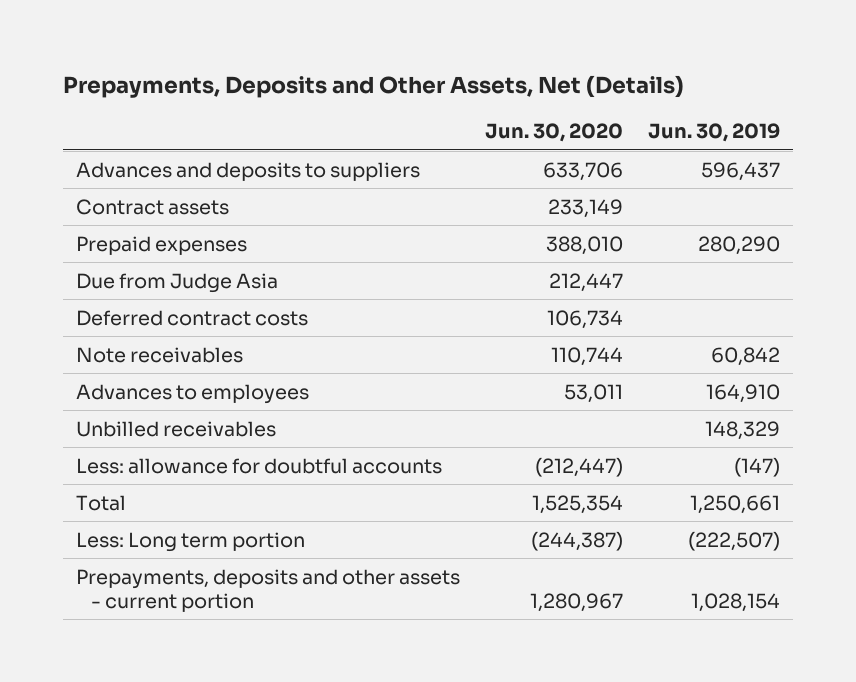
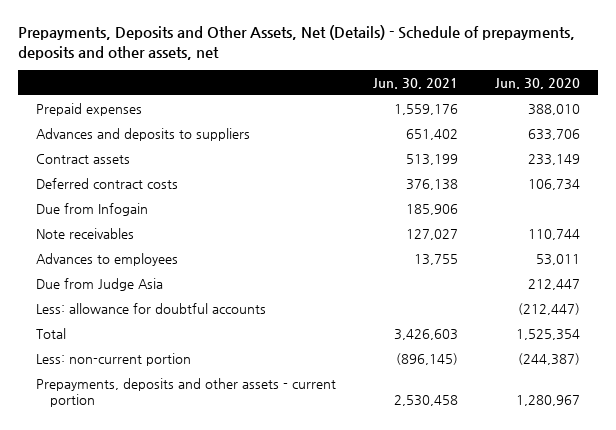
- Prepayments, Deposits and Other Assets, Net (Details)
+ Prepayments, Deposits and Other Assets, Net (Details) - Schedule of prepayments, deposits and other assets, net
- | Jun. 30, 2020 | Jun. 30, 2019
+ | Jun. 30, 2021 | Jun. 30, 2020
moved up: Prepaid expenses | 1,559,176 | 388,010
+ Due from Infogain | 185,906 |
- Unbilled receivables | | 148,329
moved down: Due from Judge Asia | | 212,447
- Less: Long term portion | (244,387) | (222,507)
+ Less: non-current portion | (896,145) | (244,387)

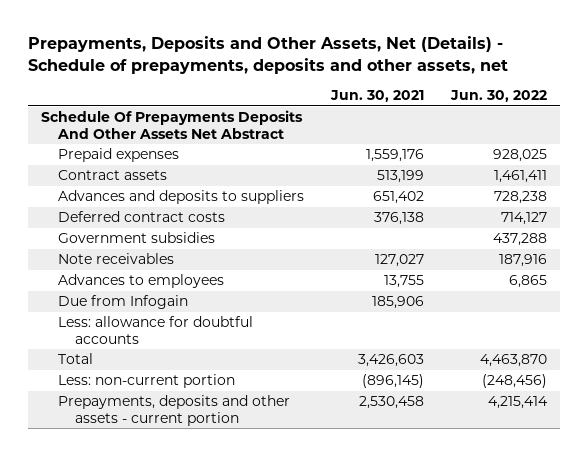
- | Jun. 30, 2021 | Jun. 30, 2020
+ | Jun. 30, 2021 | Jun. 30, 2022
+ Schedule Of Prepayments Deposits And Other Assets Net Abstract
moved down: Advances and deposits to suppliers | 651,402 | 728,238
+ Government subsidies | | 437,288
- Due from Judge Asia | | 212,447
moved down: Due from Infogain | 185,906 |

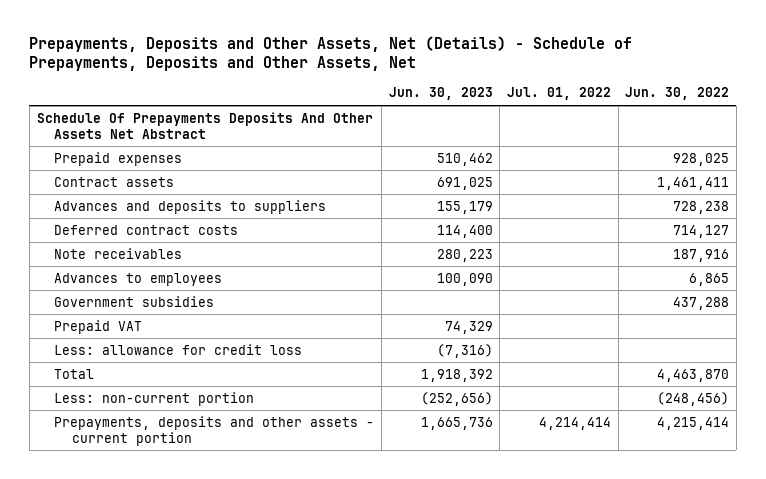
- Prepayments, Deposits and Other Assets, Net (Details) - Schedule of prepayments, deposits and other assets, net
+ Prepayments, Deposits and Other Assets, Net (Details) - Schedule of Prepayments, Deposits and Other Assets, Net
- | Jun. 30, 2021 | Jun. 30, 2022
+ | Jun. 30, 2023 | Jul. 01, 2022 | Jun. 30, 2022
- Due from Infogain | 185,906 |
- Less: allowance for doubtful accounts
moved down: Government subsidies | | | 437,288
+ Prepaid VAT | 74,329 | |
+ Less: allowance for credit loss | (7,316) | |

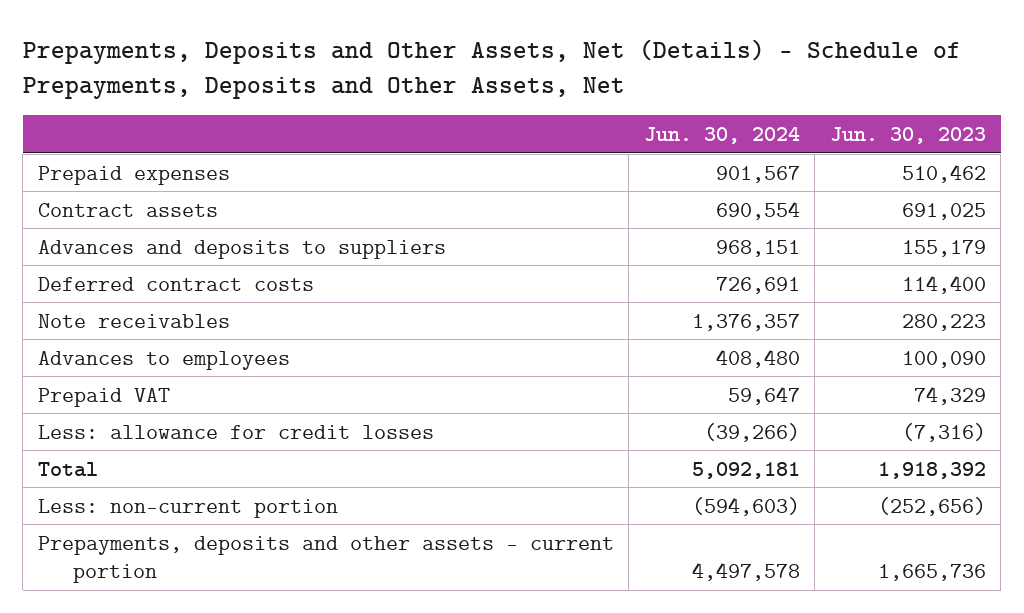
- | Jun. 30, 2023 | Jul. 01, 2022 | Jun. 30, 2022
+ | Jun. 30, 2024 | Jun. 30, 2023
- Schedule Of Prepayments Deposits And Other Assets Net Abstract
- Government subsidies | | | 437,288
- Less: allowance for credit loss | (7,316) | |
+ Less: allowance for credit losses | (39,266) | (7,316)

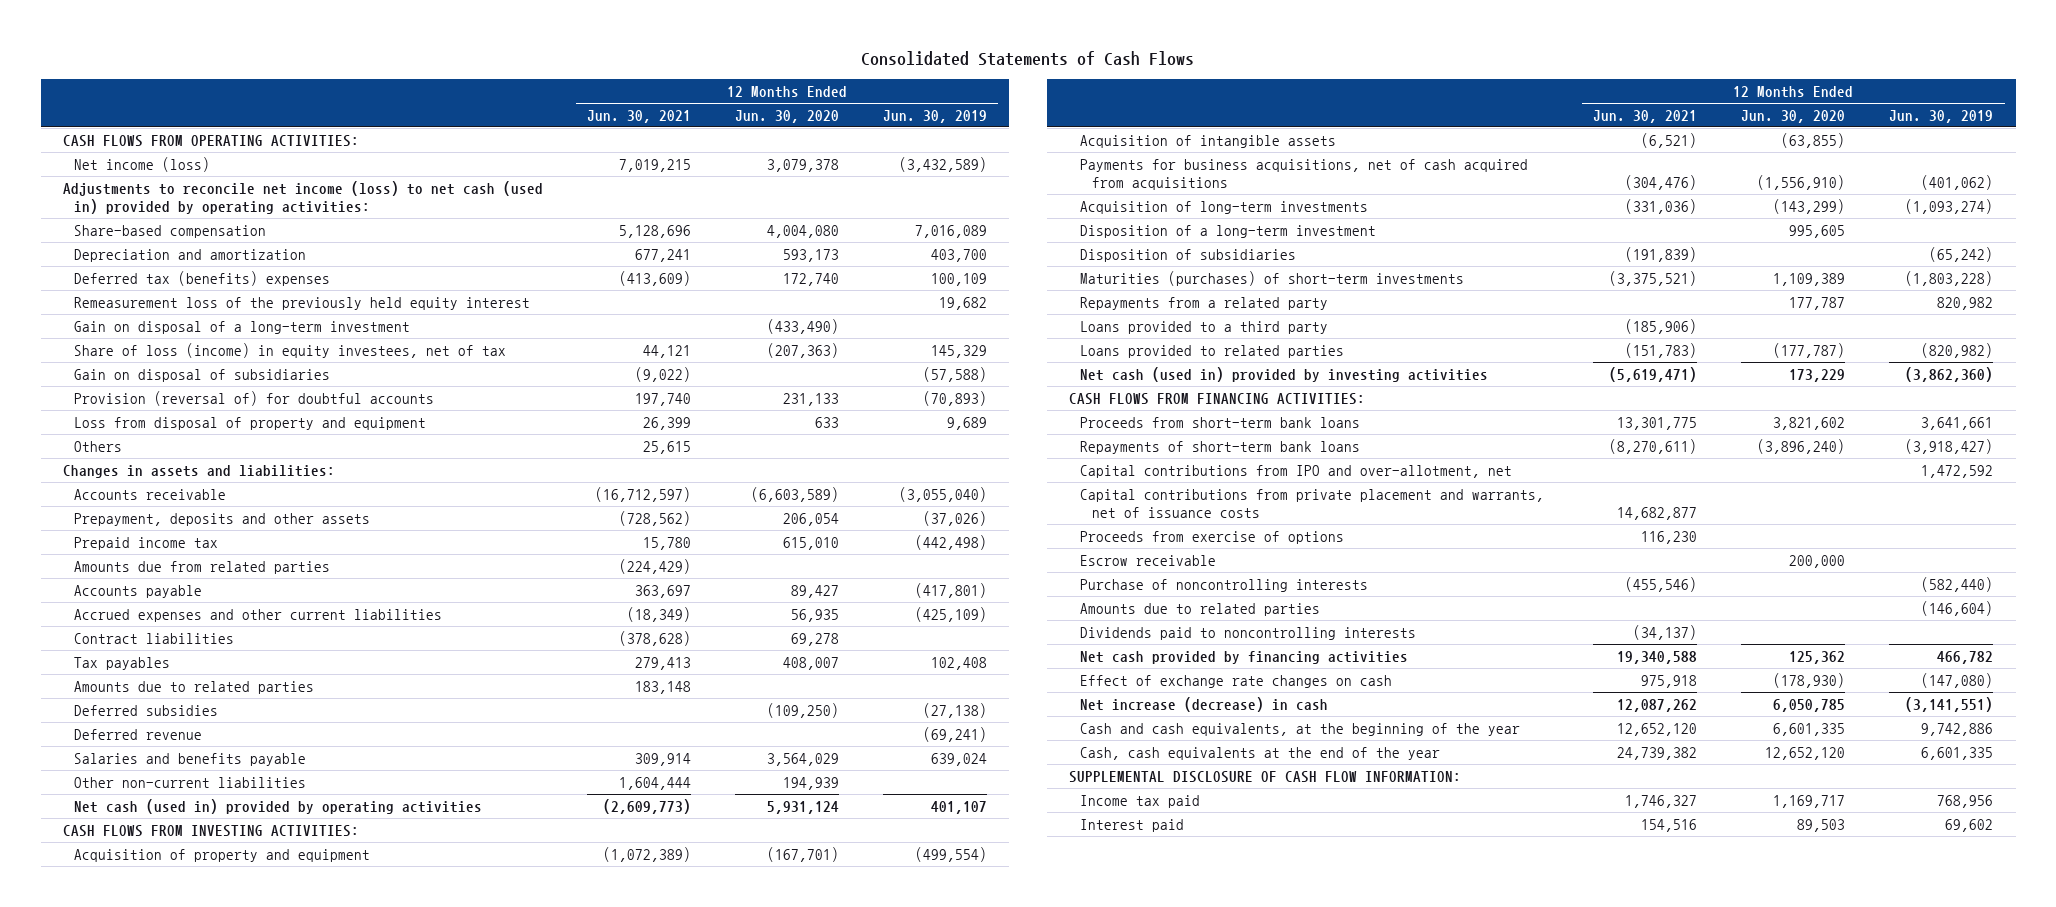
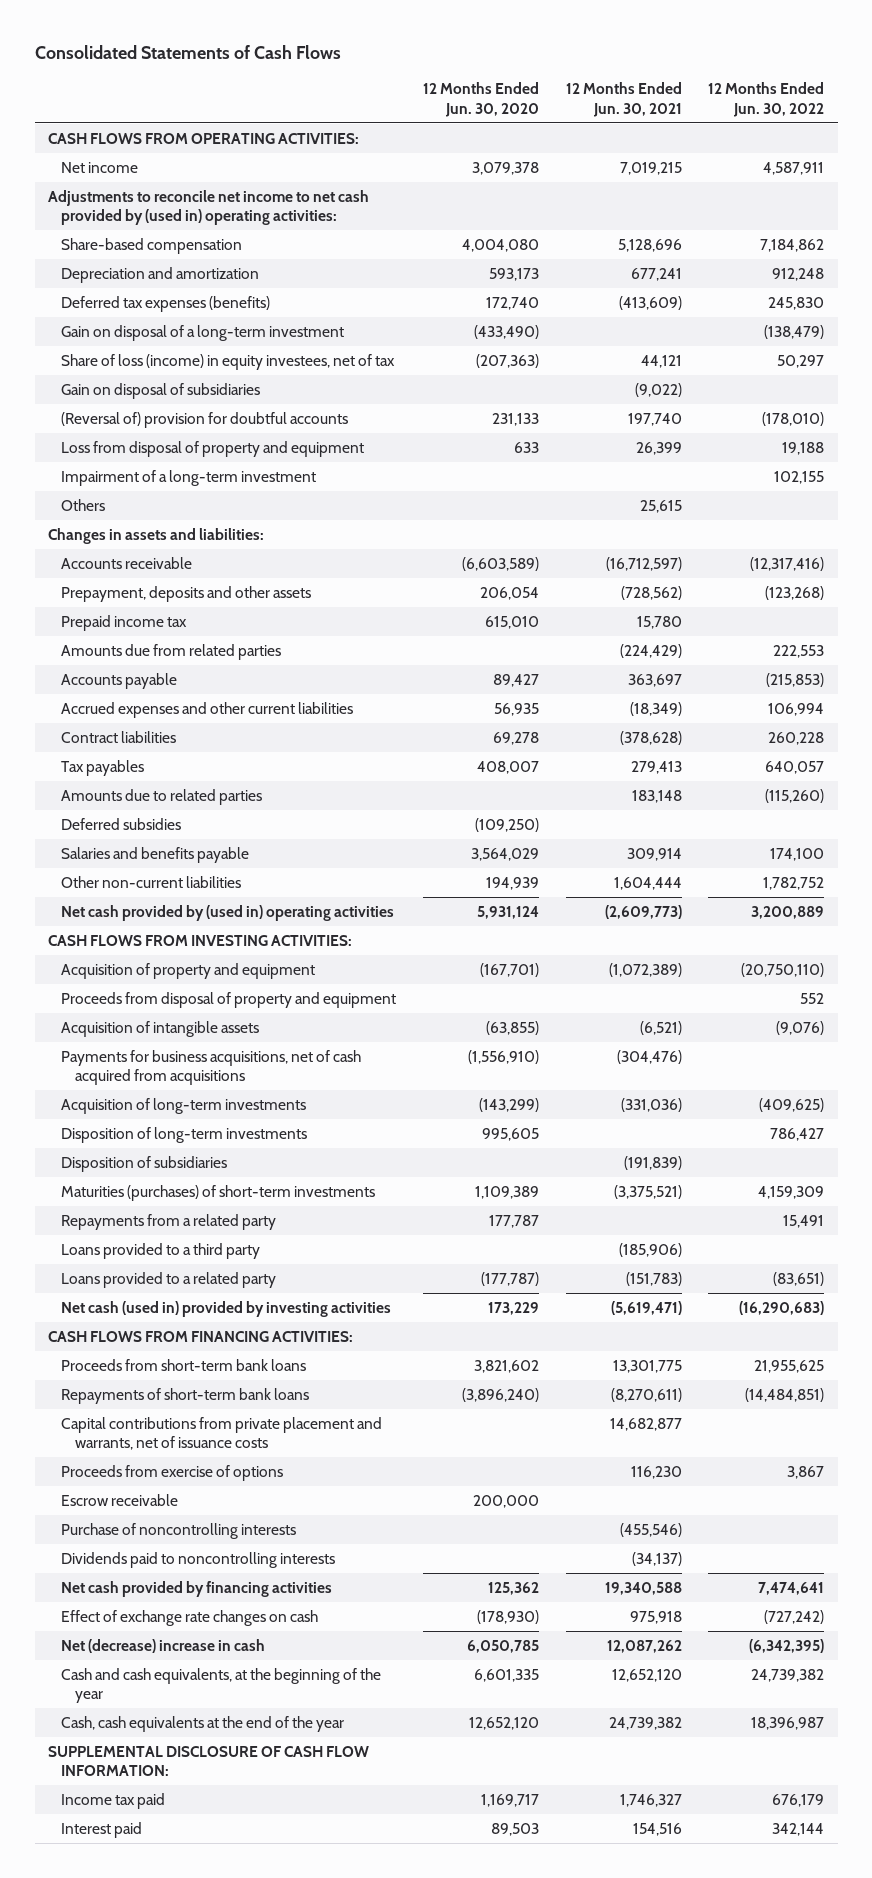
- | 12 Months Ended Jun. 30, 2021 | 12 Months Ended Jun. 30, 2020 | 12 Months Ended Jun. 30, 2019
+ | 12 Months Ended Jun. 30, 2020 | 12 Months Ended Jun. 30, 2021 | 12 Months Ended Jun. 30, 2022
- Net income (loss) | 7,019,215 | 3,079,378 | (3,432,589)
- Adjustments to reconcile net income (loss) to net cash (used in) provided by operating activities:
+ Net income | 3,079,378 | 7,019,215 | 4,587,911
+ Adjustments to reconcile net income to net cash provided by (used in) operating activities:
- Deferred tax (benefits) expenses | (413,609) | 172,740 | 100,109
- Remeasurement loss of the previously held equity interest | | | 19,682
+ Deferred tax expenses (benefits) | 172,740 | (413,609) | 245,830
- Provision (reversal of) for doubtful accounts | 197,740 | 231,133 | (70,893)
+ (Reversal of) provision for doubtful accounts | 231,133 | 197,740 | (178,010)
+ Impairment of a long-term investment | | | 102,155
- Deferred revenue | | | (69,241)
- Net cash (used in) provided by operating activities | (2,609,773) | 5,931,124 | 401,107
+ Net cash provided by (used in) operating activities | 5,931,124 | (2,609,773) | 3,200,889
+ Proceeds from disposal of property and equipment | | | 552
- Disposition of a long-term investment | | 995,605 |
+ Disposition of long-term investments | 995,605 | | 786,427
- Loans provided to related parties | (151,783) | (177,787) | (820,982)
+ Loans provided to a related party | (177,787) | (151,783) | (83,651)
- Capital contributions from IPO and over-allotment, net | | | 1,472,592
- Amounts due to related parties | | | (146,604)
- Net increase (decrease) in cash | 12,087,262 | 6,050,785 | (3,141,551)
+ Net (decrease) increase in cash | 6,050,785 | 12,087,262 | (6,342,395)

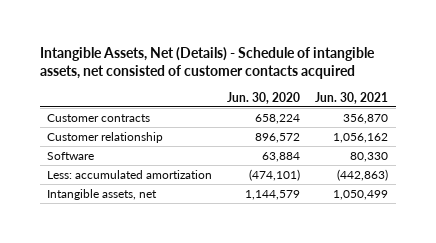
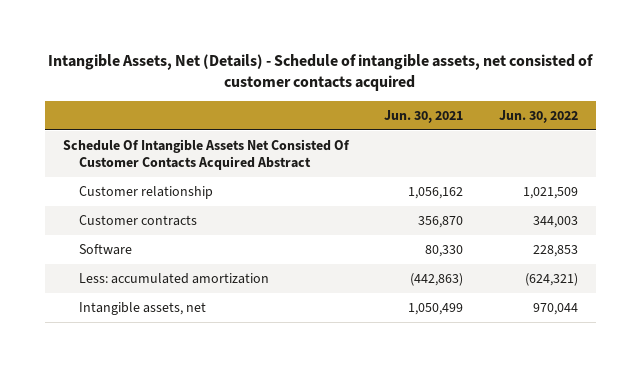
- | Jun. 30, 2020 | Jun. 30, 2021
+ | Jun. 30, 2021 | Jun. 30, 2022
+ Schedule Of Intangible Assets Net Consisted Of Customer Contacts Acquired Abstract
moved down: Customer contracts | 356,870 | 344,003

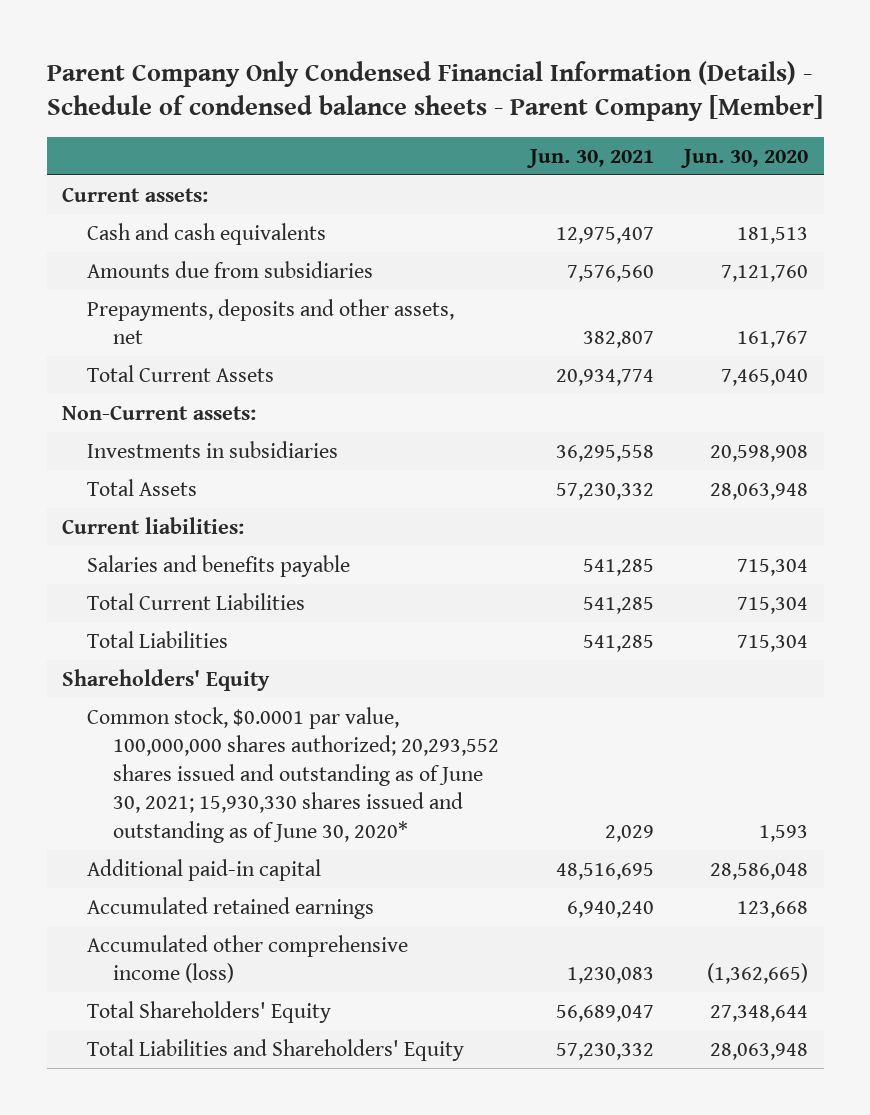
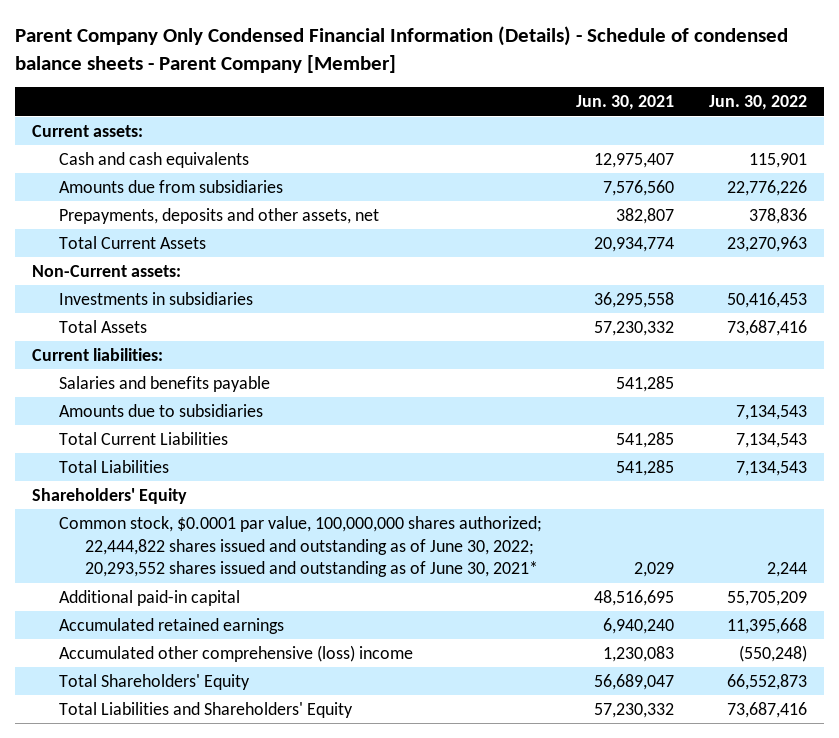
- | Jun. 30, 2021 | Jun. 30, 2020
+ | Jun. 30, 2021 | Jun. 30, 2022
+ Amounts due to subsidiaries | | 7,134,543
- Common stock, $0.0001 par value, 100,000,000 shares authorized; 20,293,552 shares issued and outstanding as of June 30, 2021; 15,930,330 shares issued and outstanding as of June 30, 2020* | 2,029 | 1,593
+ Common stock, $0.0001 par value, 100,000,000 shares authorized; 22,444,822 shares issued and outstanding as of June 30, 2022; 20,293,552 shares issued and outstanding as of June 30, 2021* | 2,029 | 2,244
- Accumulated other comprehensive income (loss) | 1,230,083 | (1,362,665)
+ Accumulated other comprehensive (loss) income | 1,230,083 | (550,248)

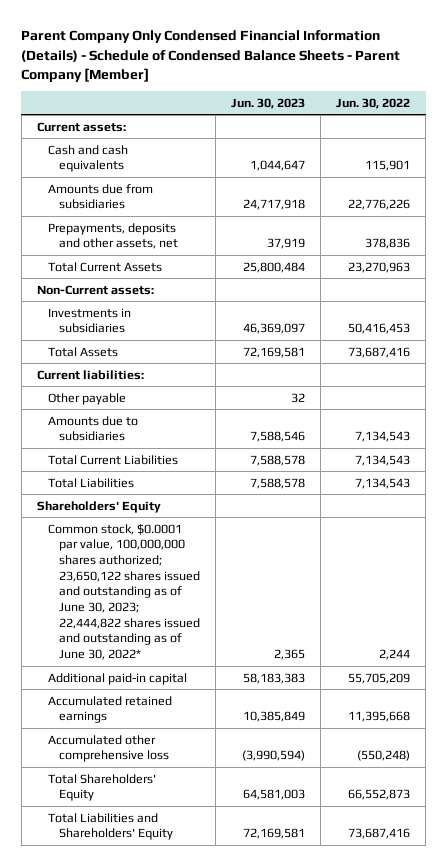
- Parent Company Only Condensed Financial Information (Details) - Schedule of condensed balance sheets - Parent Company [Member]
+ Parent Company Only Condensed Financial Information (Details) - Schedule of Condensed Balance Sheets - Parent Company [Member]
- | Jun. 30, 2021 | Jun. 30, 2022
+ | Jun. 30, 2023 | Jun. 30, 2022
- Salaries and benefits payable | 541,285 |
+ Other payable | 32 |
- Common stock, $0.0001 par value, 100,000,000 shares authorized; 22,444,822 shares issued and outstanding as of June 30, 2022; 20,293,552 shares issued and outstanding as of June 30, 2021* | 2,029 | 2,244
+ Common stock, $0.0001 par value, 100,000,000 shares authorized; 23,650,122 shares issued and outstanding as of June 30, 2023; 22,444,822 shares issued and outstanding as of June 30, 2022* | 2,365 | 2,244
- Accumulated other comprehensive (loss) income | 1,230,083 | (550,248)
+ Accumulated other comprehensive loss | (3,990,594) | (550,248)

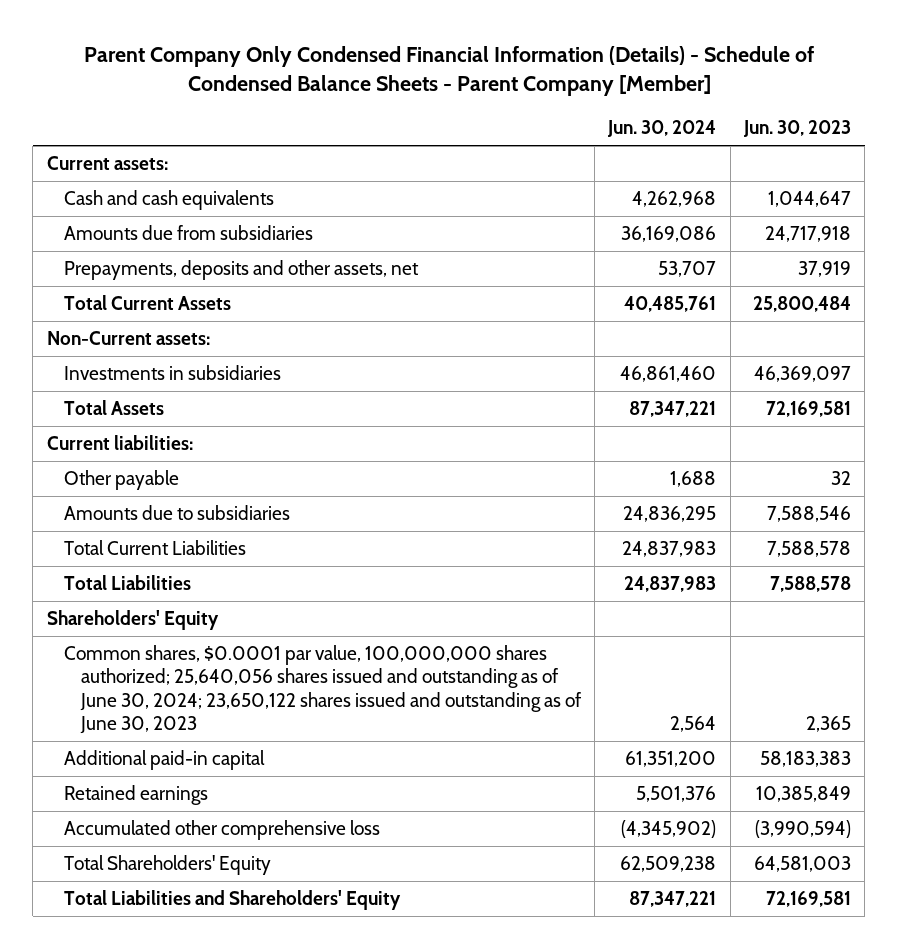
- | Jun. 30, 2023 | Jun. 30, 2022
+ | Jun. 30, 2024 | Jun. 30, 2023
- Common stock, $0.0001 par value, 100,000,000 shares authorized; 23,650,122 shares issued and outstanding as of June 30, 2023; 22,444,822 shares issued and outstanding as of June 30, 2022* | 2,365 | 2,244
+ Common shares, $0.0001 par value, 100,000,000 shares authorized; 25,640,056 shares issued and outstanding as of June 30, 2024; 23,650,122 shares issued and outstanding as of June 30, 2023 | 2,564 | 2,365
- Accumulated retained earnings | 10,385,849 | 11,395,668
+ Retained earnings | 5,501,376 | 10,385,849

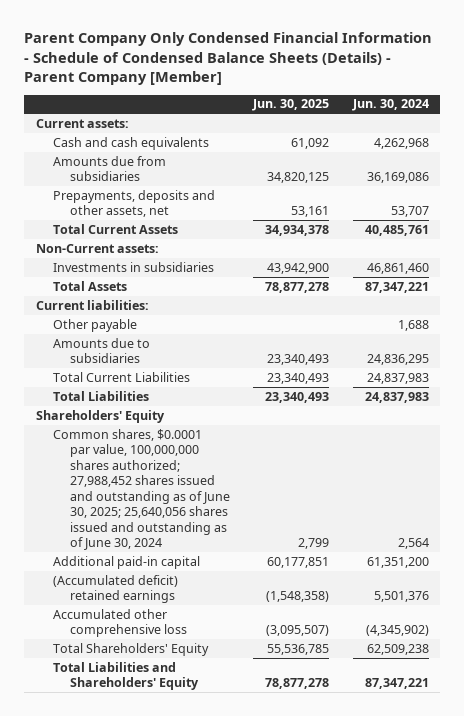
- Parent Company Only Condensed Financial Information (Details) - Schedule of Condensed Balance Sheets - Parent Company [Member]
+ Parent Company Only Condensed Financial Information - Schedule of Condensed Balance Sheets (Details) - Parent Company [Member]
- | Jun. 30, 2024 | Jun. 30, 2023
+ | Jun. 30, 2025 | Jun. 30, 2024
- Common shares, $0.0001 par value, 100,000,000 shares authorized; 25,640,056 shares issued and outstanding as of June 30, 2024; 23,650,122 shares issued and outstanding as of June 30, 2023 | 2,564 | 2,365
+ Common shares, $0.0001 par value, 100,000,000 shares authorized; 27,988,452 shares issued and outstanding as of June 30, 2025; 25,640,056 shares issued and outstanding as of June 30, 2024 | 2,799 | 2,564
- Retained earnings | 5,501,376 | 10,385,849
+ (Accumulated deficit) retained earnings | (1,548,358) | 5,501,376

